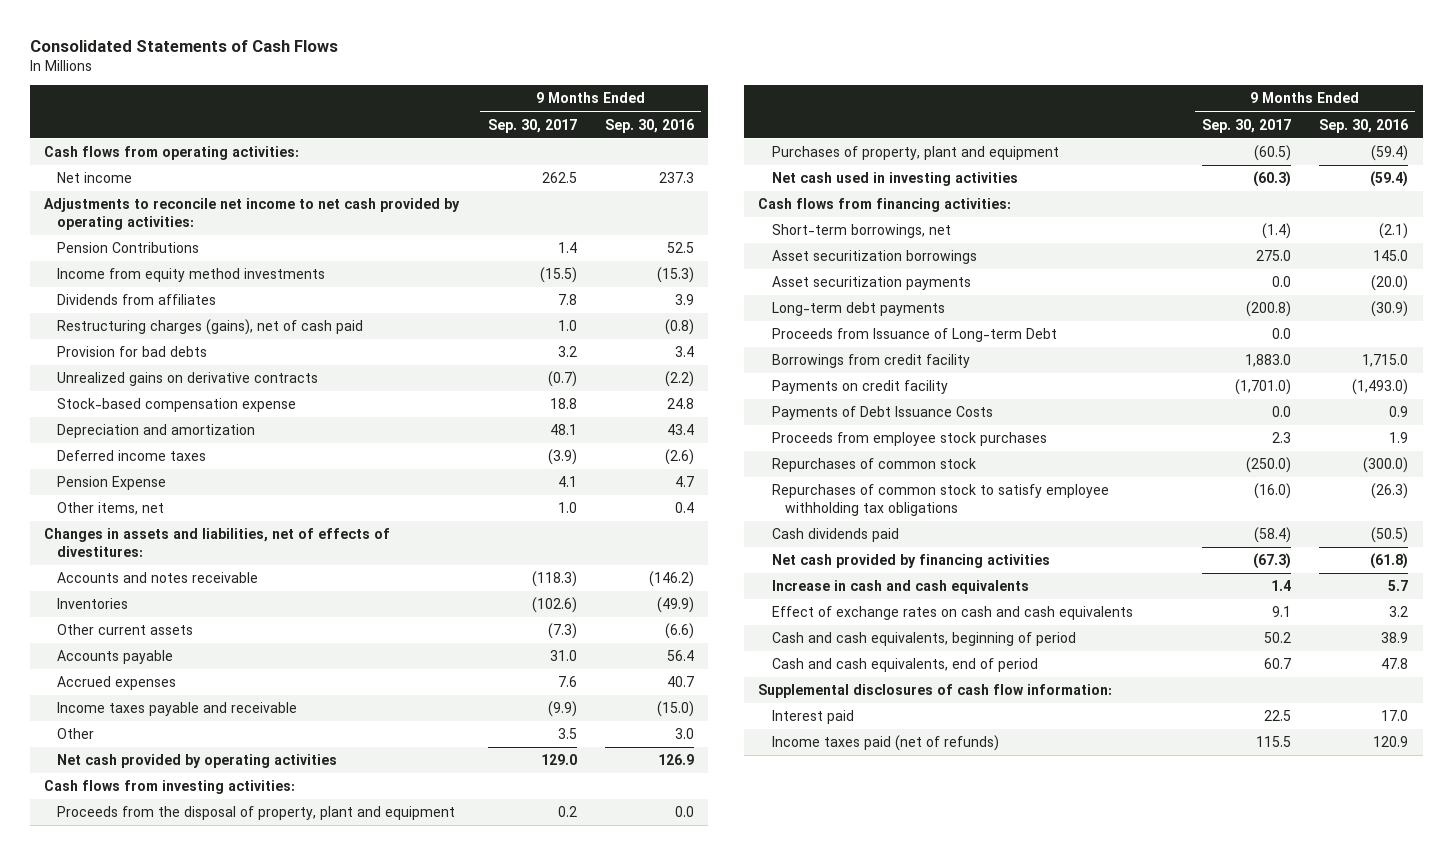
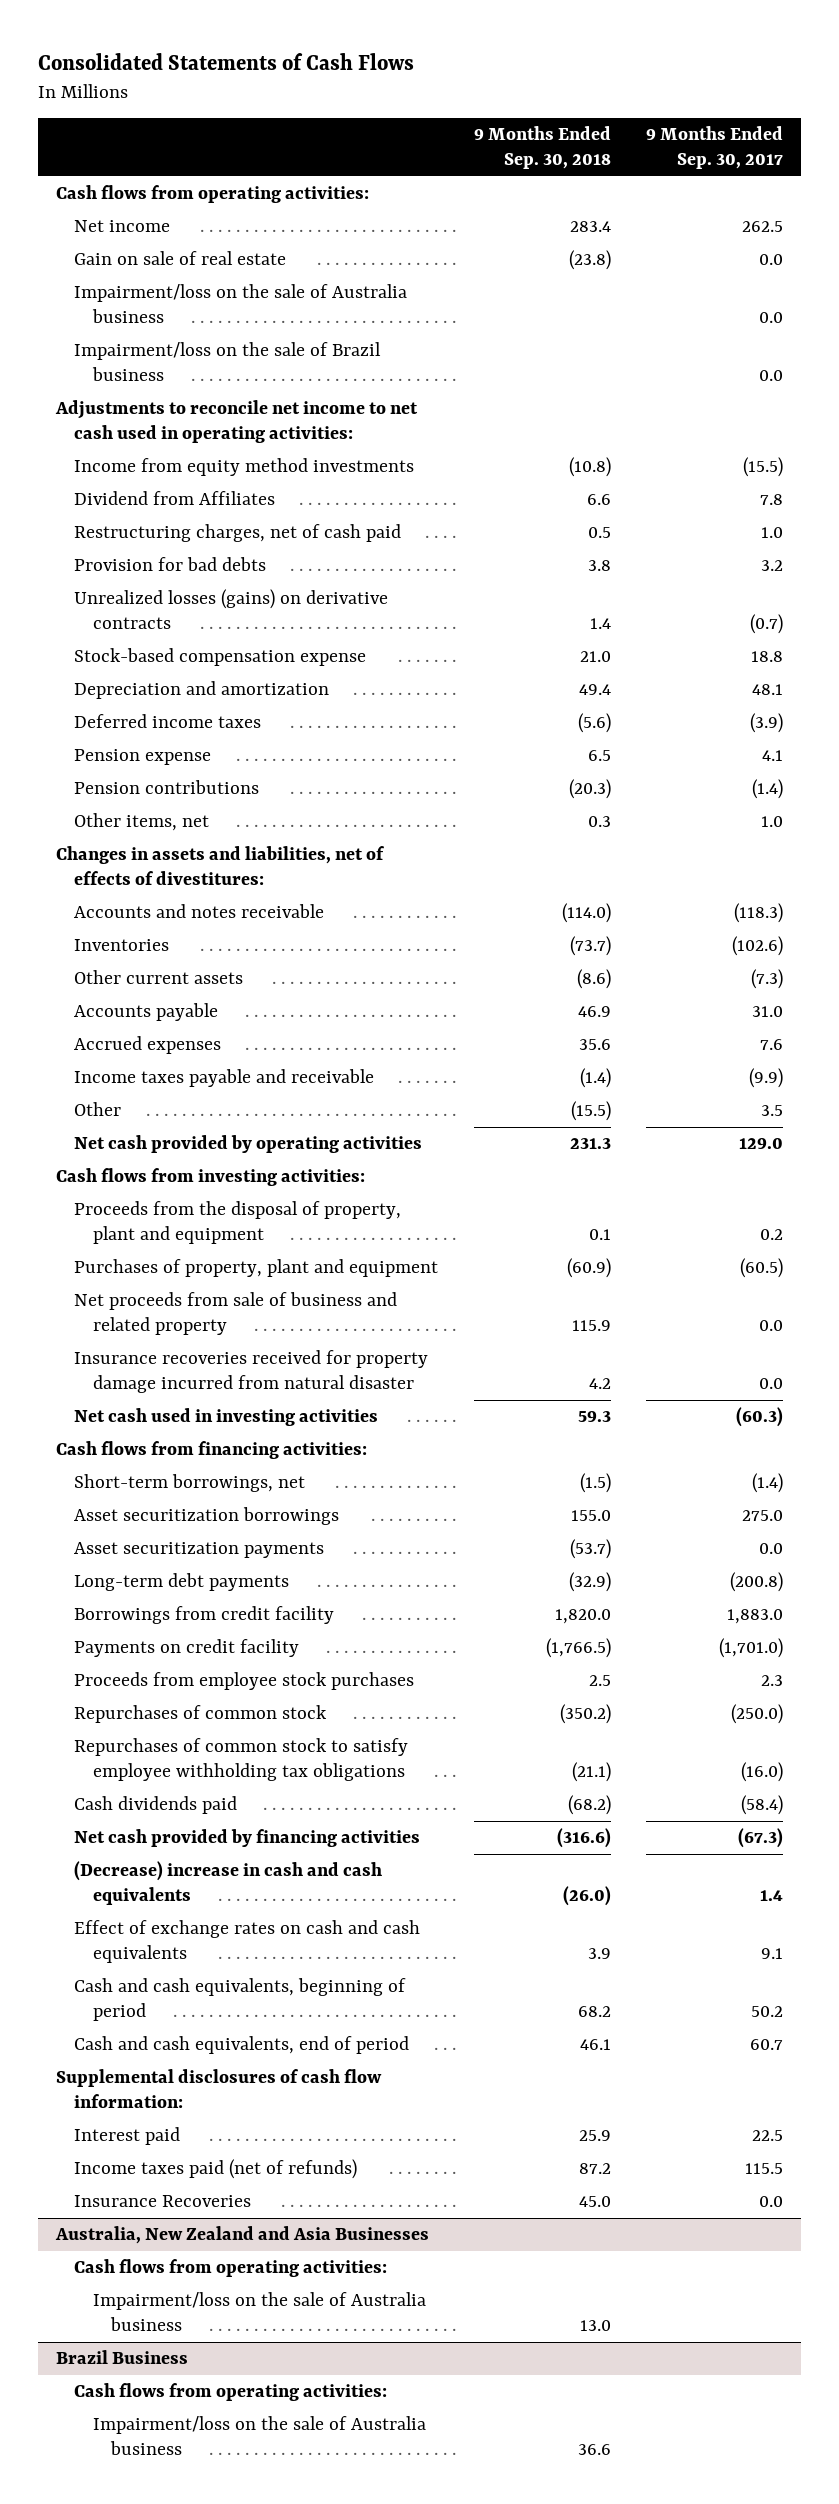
- | 9 Months Ended Sep. 30, 2017 | 9 Months Ended Sep. 30, 2016
+ | 9 Months Ended Sep. 30, 2018 | 9 Months Ended Sep. 30, 2017
- Adjustments to reconcile net income to net cash provided by operating activities:
- Pension Contributions | 1.4 | 52.5
+ Gain on sale of real estate | (23.8) | 0.0
+ Impairment/loss on the sale of Australia business | | 0.0
+ Impairment/loss on the sale of Brazil business | | 0.0
+ Adjustments to reconcile net income to net cash used in operating activities:
- Dividends from affiliates | 7.8 | 3.9
- Restructuring charges (gains), net of cash paid | 1.0 | (0.8)
+ Dividend from Affiliates | 6.6 | 7.8
+ Restructuring charges, net of cash paid | 0.5 | 1.0
- Unrealized gains on derivative contracts | (0.7) | (2.2)
+ Unrealized losses (gains) on derivative contracts | 1.4 | (0.7)
- Pension Expense | 4.1 | 4.7
+ Pension expense | 6.5 | 4.1
+ Pension contributions | (20.3) | (1.4)
+ Net proceeds from sale of business and related property | 115.9 | 0.0
+ Insurance recoveries received for property damage incurred from natural disaster | 4.2 | 0.0
- Proceeds from Issuance of Long-term Debt | 0.0 |
- Payments of Debt Issuance Costs | 0.0 | 0.9
- Increase in cash and cash equivalents | 1.4 | 5.7
+ (Decrease) increase in cash and cash equivalents | (26.0) | 1.4
+ Insurance Recoveries | 45.0 | 0.0
+ Australia, New Zealand and Asia Businesses
+ Cash flows from operating activities:
+ Impairment/loss on the sale of Australia business | 13.0 |
+ Brazil Business
+ Cash flows from operating activities:
+ Impairment/loss on the sale of Australia business | 36.6 |

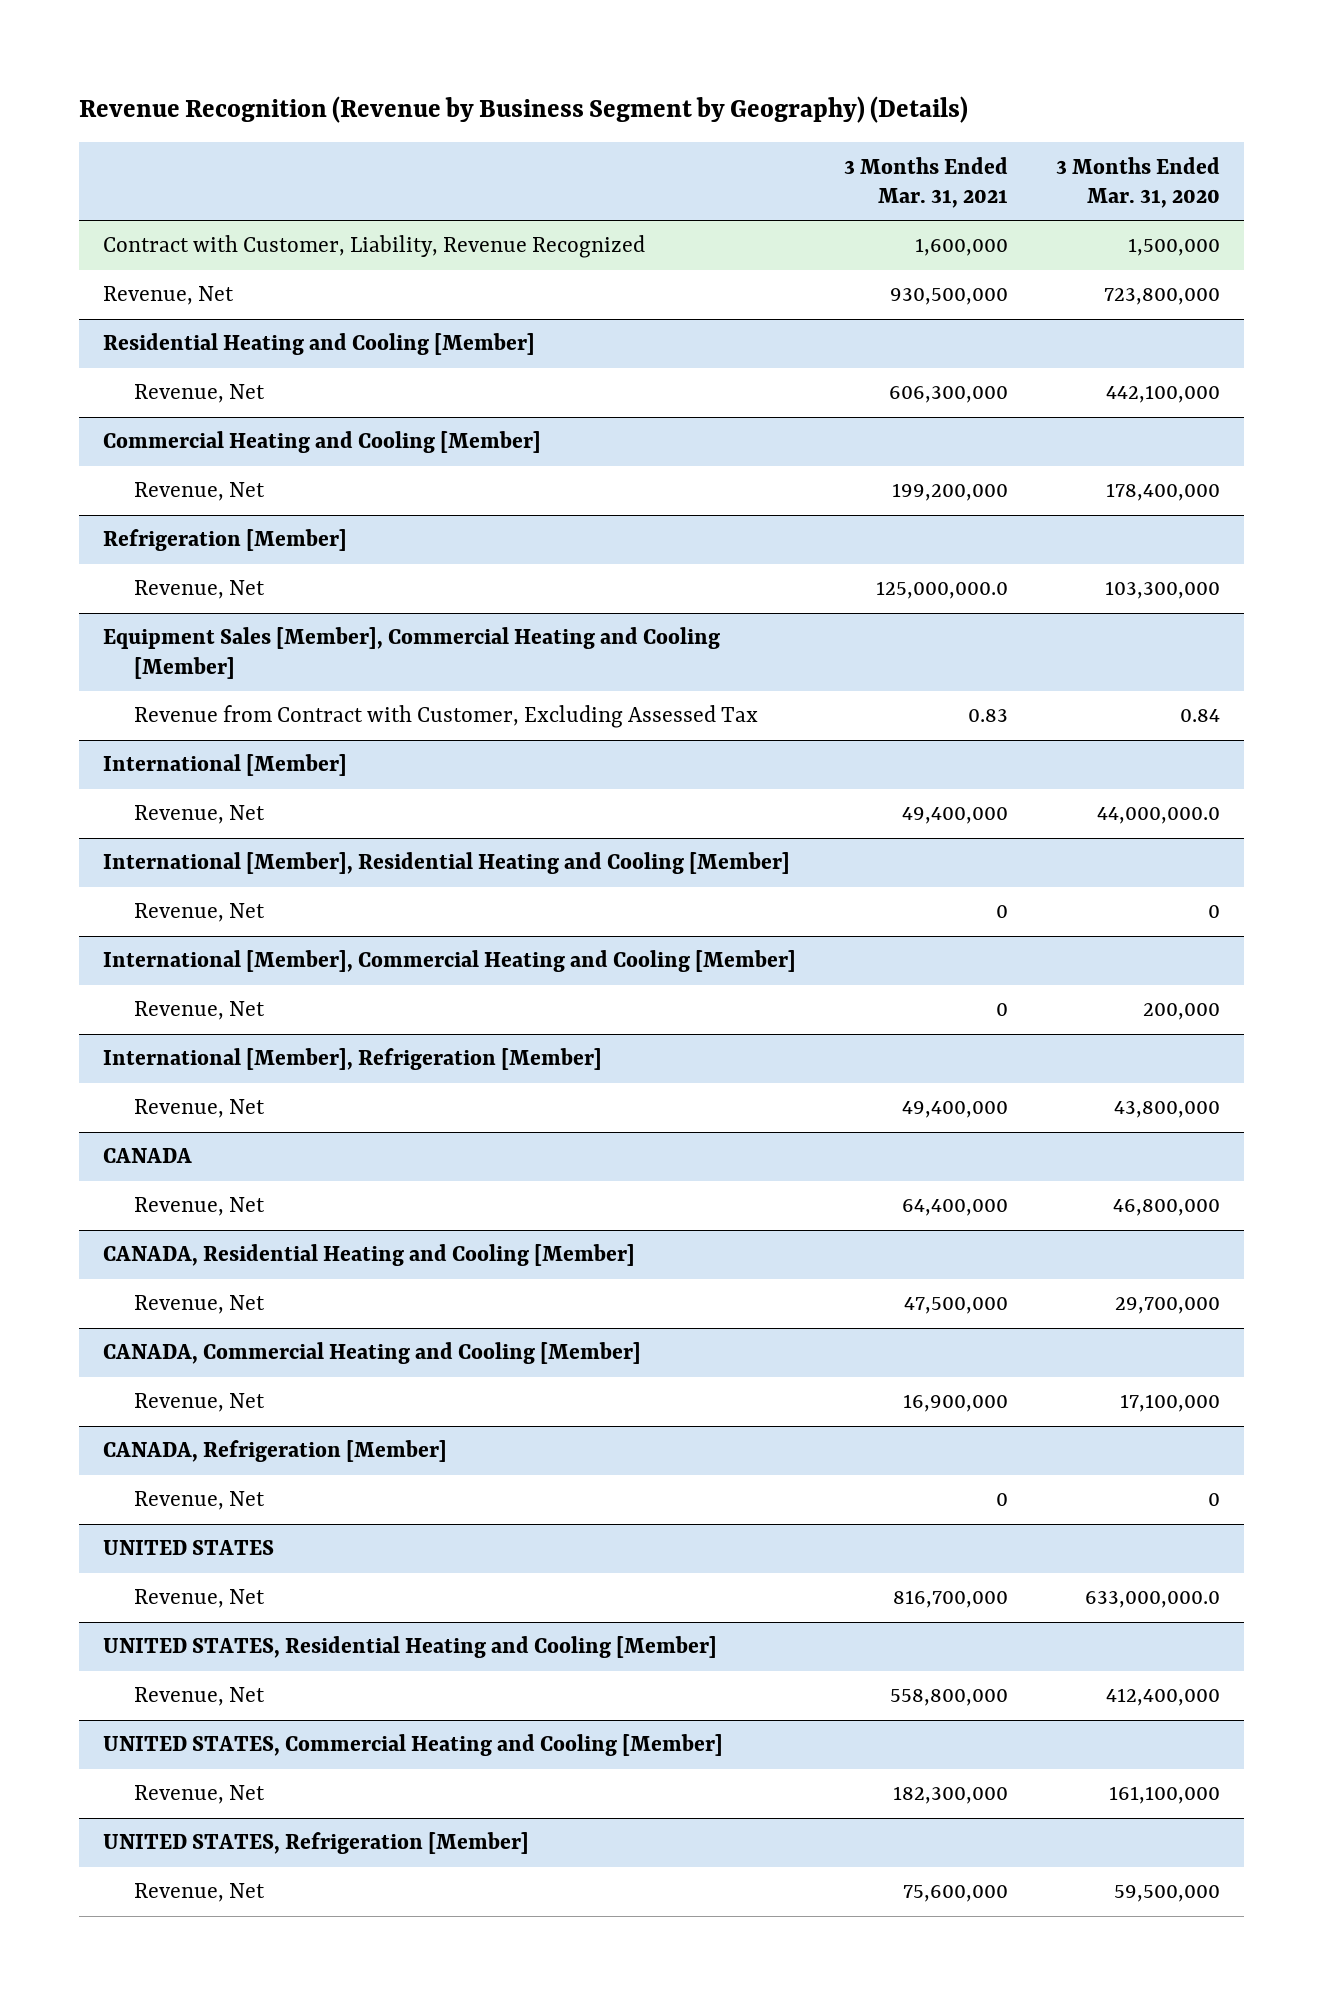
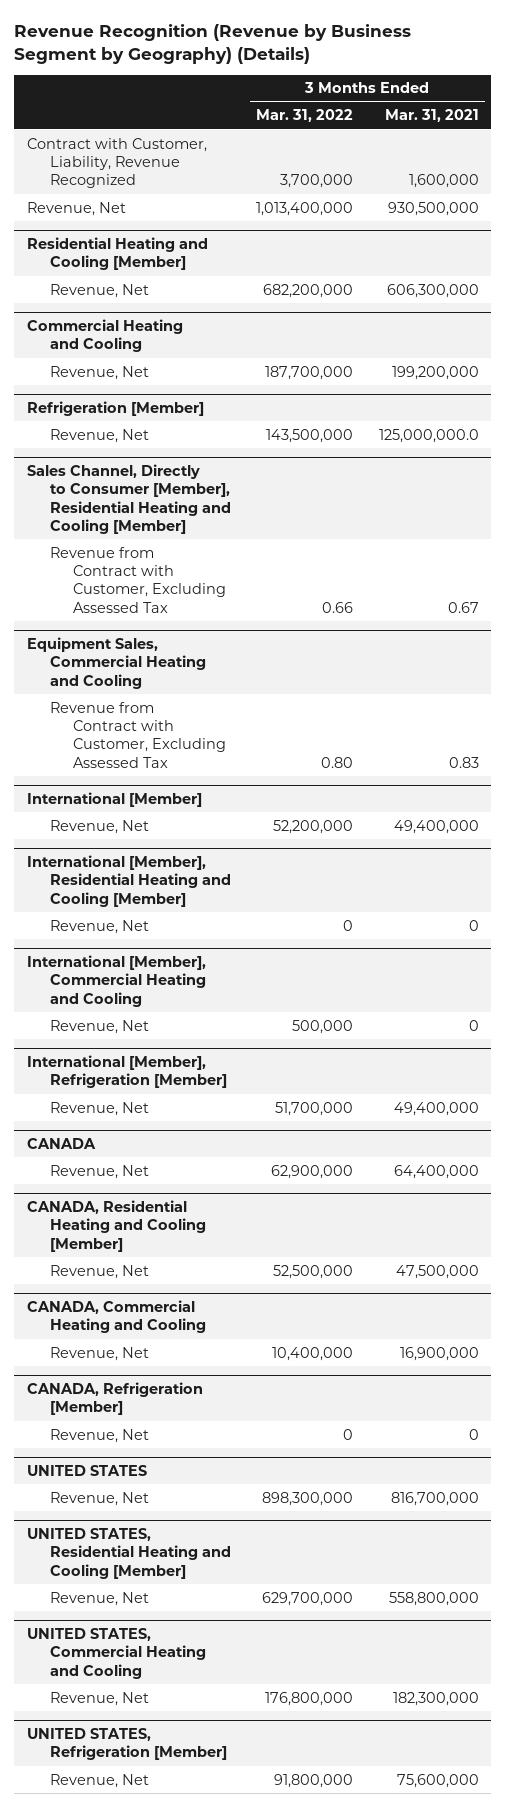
- | 3 Months Ended Mar. 31, 2021 | 3 Months Ended Mar. 31, 2020
+ | 3 Months Ended Mar. 31, 2022 | 3 Months Ended Mar. 31, 2021
- Commercial Heating and Cooling [Member]
+ Commercial Heating and Cooling
- Equipment Sales [Member], Commercial Heating and Cooling [Member]
+ Sales Channel, Directly to Consumer [Member], Residential Heating and Cooling [Member]
+ Revenue from Contract with Customer, Excluding Assessed Tax | 0.66 | 0.67
+ Equipment Sales, Commercial Heating and Cooling
- International [Member], Commercial Heating and Cooling [Member]
+ International [Member], Commercial Heating and Cooling
- CANADA, Commercial Heating and Cooling [Member]
+ CANADA, Commercial Heating and Cooling
- UNITED STATES, Commercial Heating and Cooling [Member]
+ UNITED STATES, Commercial Heating and Cooling

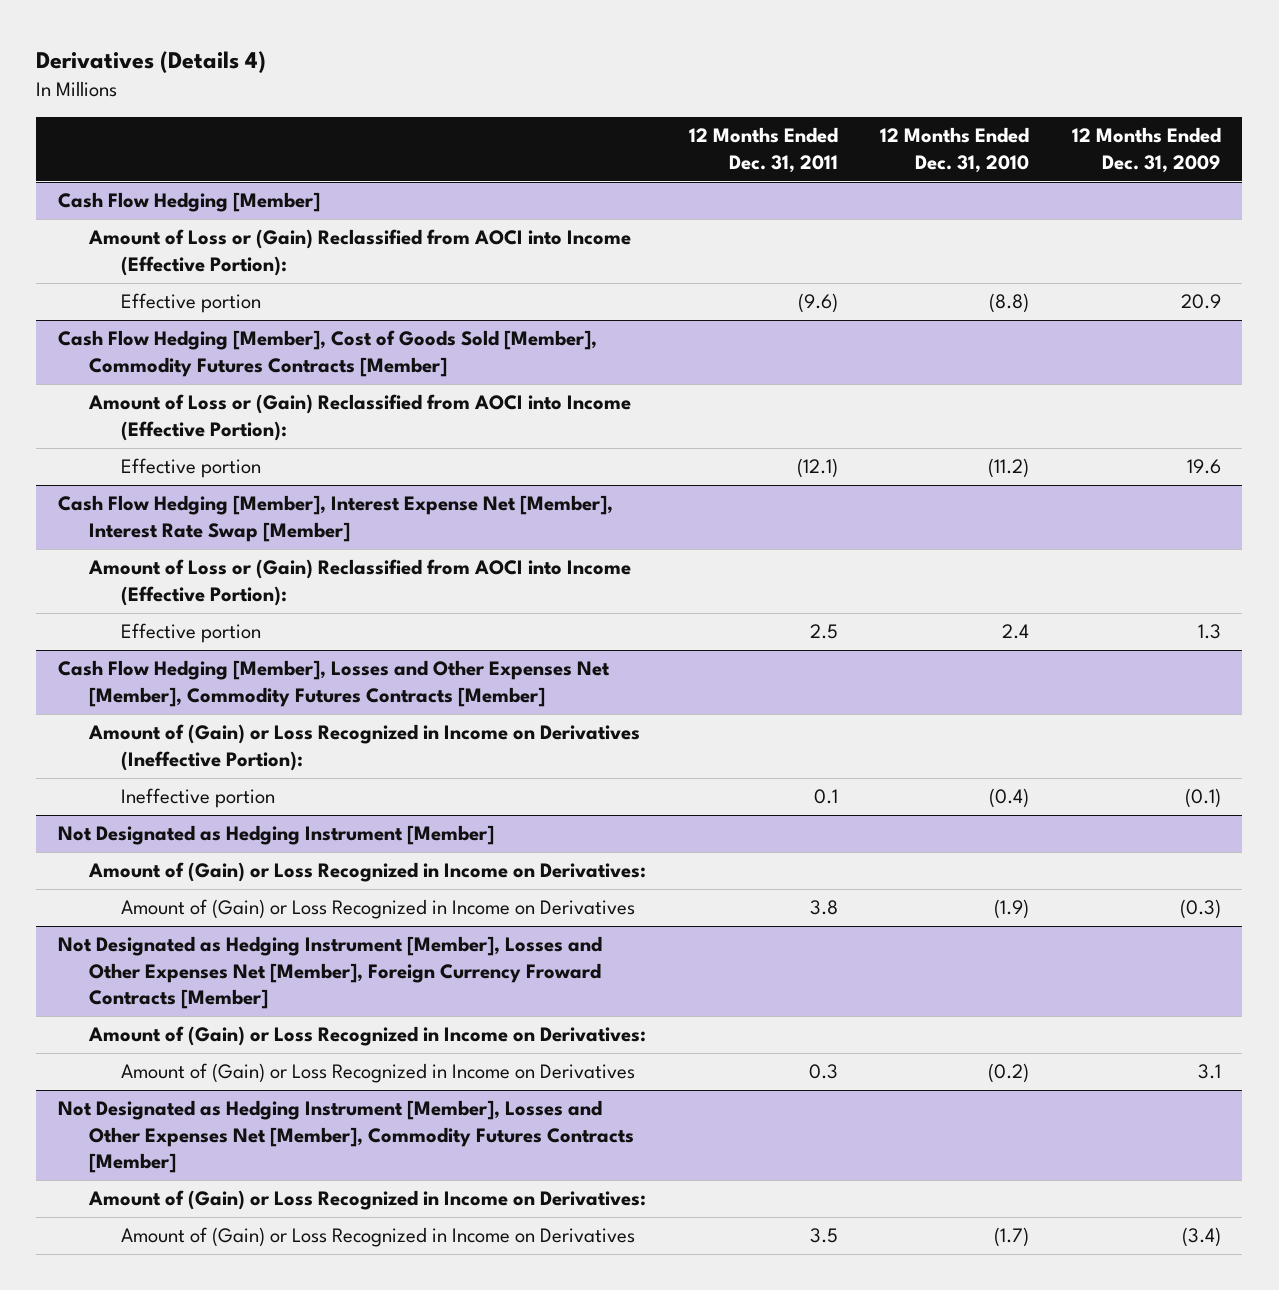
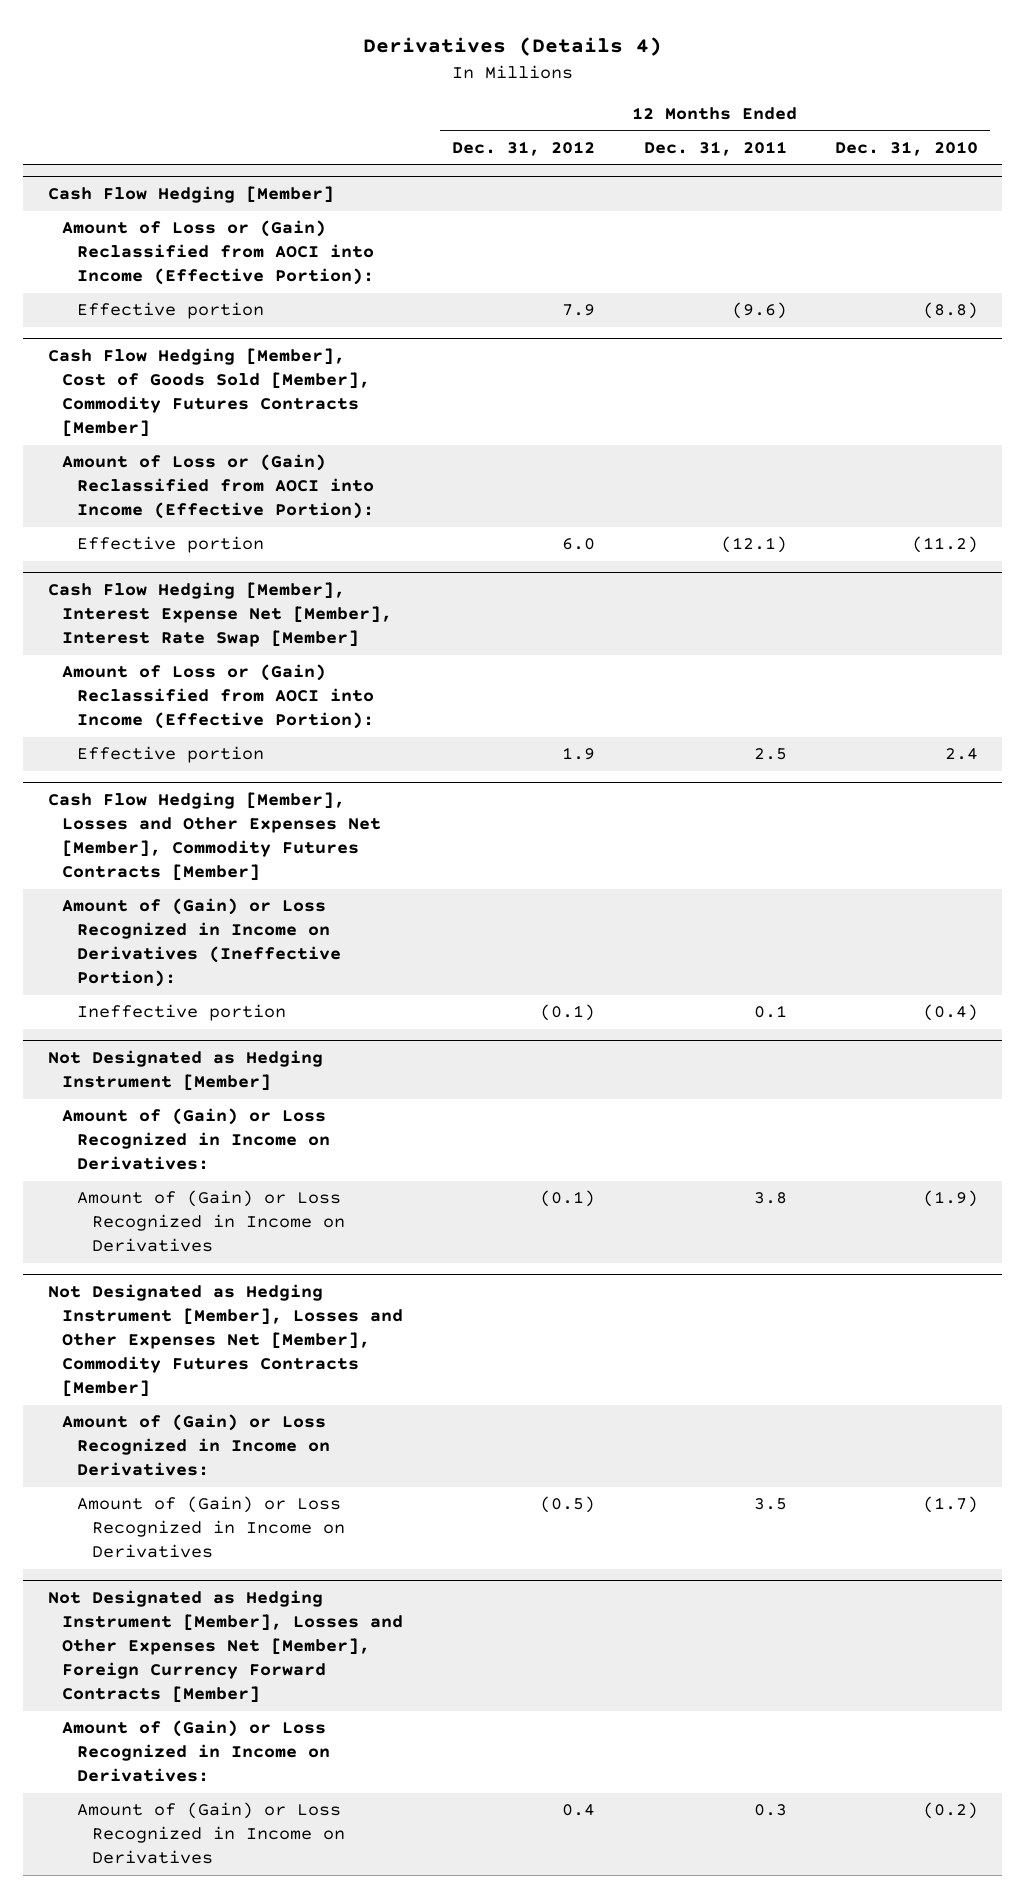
- | 12 Months Ended Dec. 31, 2011 | 12 Months Ended Dec. 31, 2010 | 12 Months Ended Dec. 31, 2009
+ | 12 Months Ended Dec. 31, 2012 | 12 Months Ended Dec. 31, 2011 | 12 Months Ended Dec. 31, 2010
- Not Designated as Hedging Instrument [Member], Losses and Other Expenses Net [Member], Foreign Currency Froward Contracts [Member]
- Amount of (Gain) or Loss Recognized in Income on Derivatives:
- Amount of (Gain) or Loss Recognized in Income on Derivatives | 0.3 | (0.2) | 3.1
+ Not Designated as Hedging Instrument [Member], Losses and Other Expenses Net [Member], Foreign Currency Forward Contracts [Member]
+ Amount of (Gain) or Loss Recognized in Income on Derivatives:
+ Amount of (Gain) or Loss Recognized in Income on Derivatives | 0.4 | 0.3 | (0.2)

